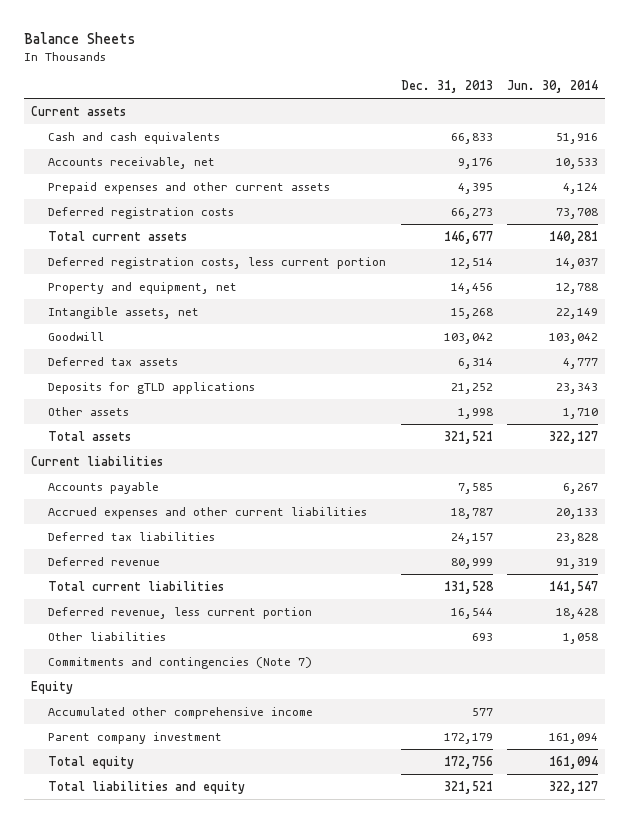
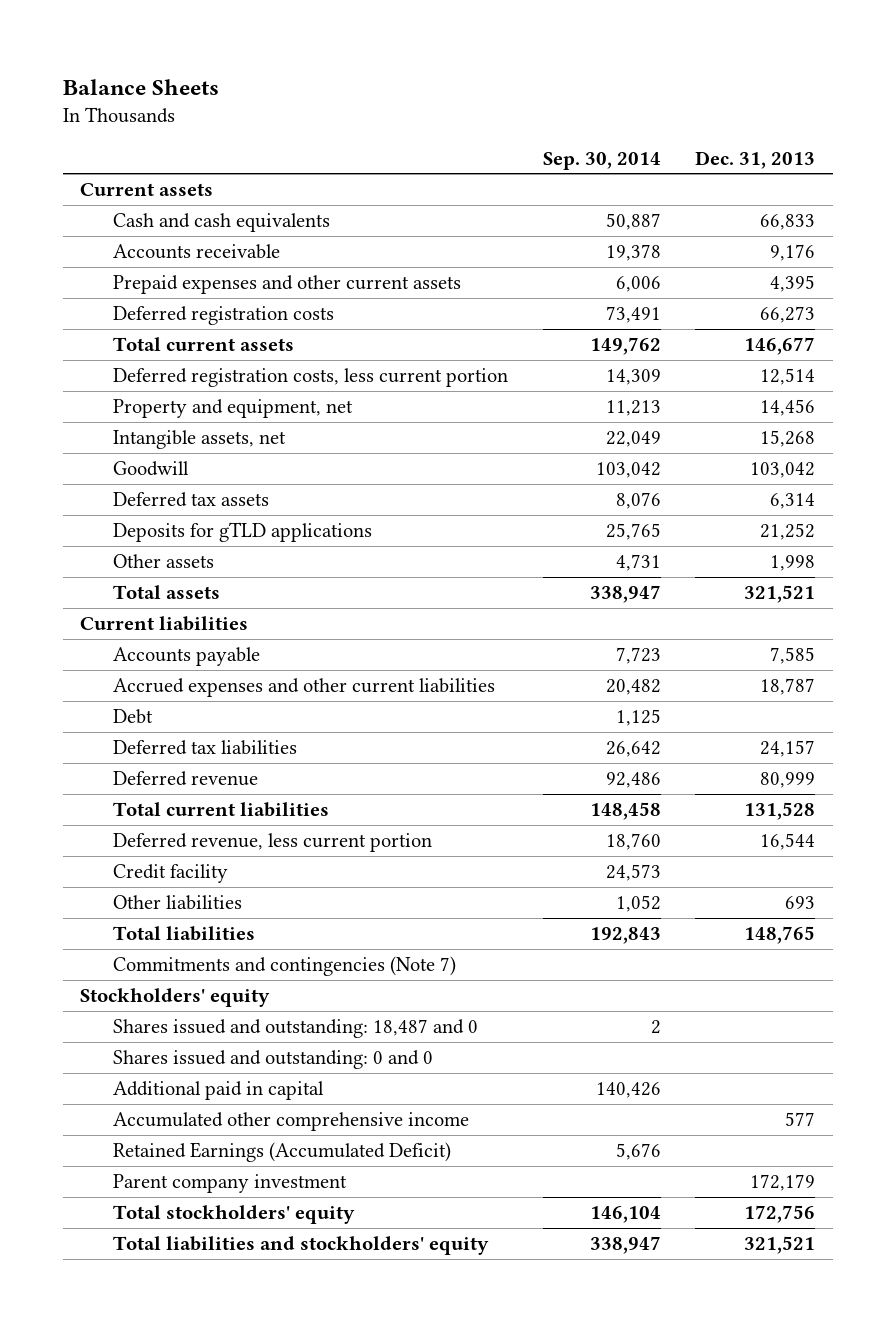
- | Dec. 31, 2013 | Jun. 30, 2014
+ | Sep. 30, 2014 | Dec. 31, 2013
- Accounts receivable, net | 9,176 | 10,533
+ Accounts receivable | 19,378 | 9,176
+ Debt | 1,125 |
+ Credit facility | 24,573 |
+ Total liabilities | 192,843 | 148,765
- Equity
+ Stockholders' equity
+ Shares issued and outstanding: 18,487 and 0 | 2 |
+ Shares issued and outstanding: 0 and 0
+ Additional paid in capital | 140,426 |
+ Retained Earnings (Accumulated Deficit) | 5,676 |
- Total equity | 172,756 | 161,094
- Total liabilities and equity | 321,521 | 322,127
+ Total stockholders' equity | 146,104 | 172,756
+ Total liabilities and stockholders' equity | 338,947 | 321,521

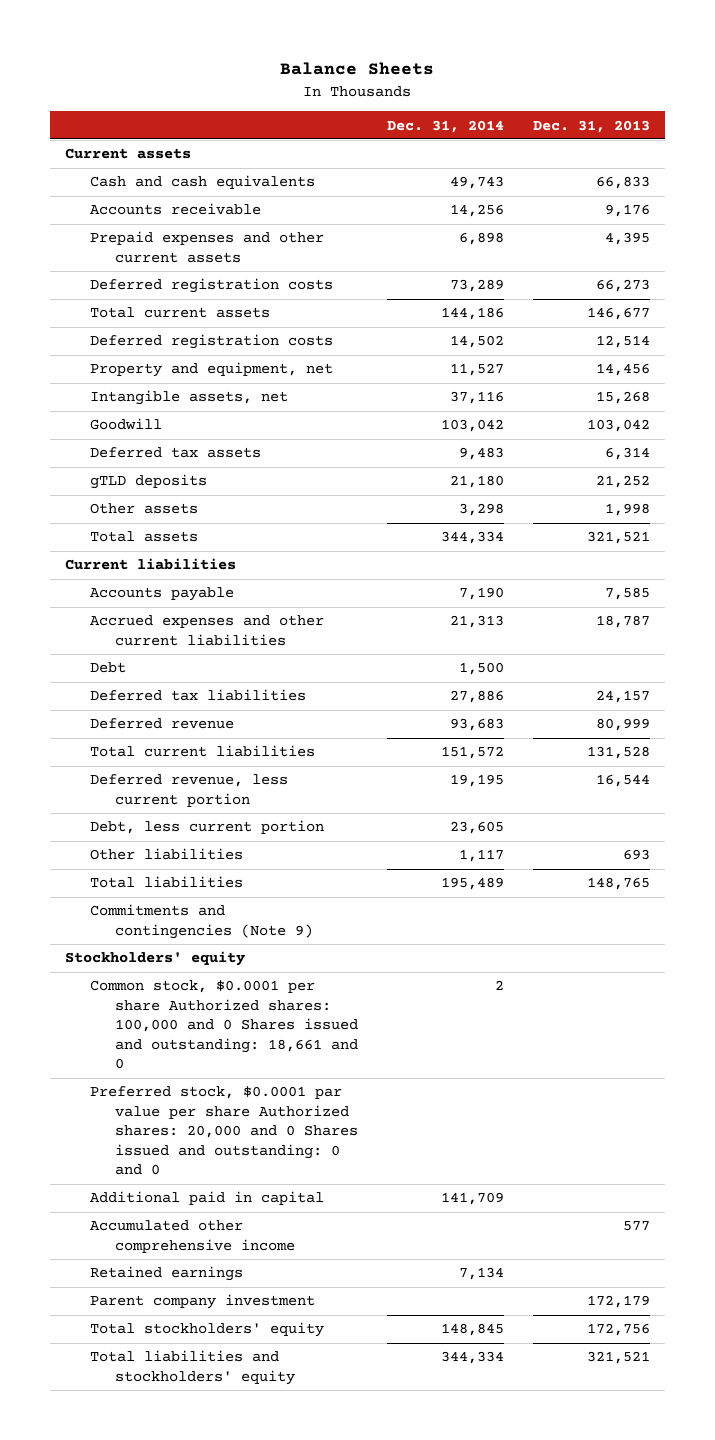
- | Sep. 30, 2014 | Dec. 31, 2013
+ | Dec. 31, 2014 | Dec. 31, 2013
- Deferred registration costs, less current portion | 14,309 | 12,514
+ Deferred registration costs | 14,502 | 12,514
- Deposits for gTLD applications | 25,765 | 21,252
+ gTLD deposits | 21,180 | 21,252
- Credit facility | 24,573 |
+ Debt, less current portion | 23,605 |
- Commitments and contingencies (Note 7)
+ Commitments and contingencies (Note 9)
- Shares issued and outstanding: 18,487 and 0 | 2 |
- Shares issued and outstanding: 0 and 0
+ Common stock, $0.0001 per share Authorized shares: 100,000 and 0 Shares issued and outstanding: 18,661 and 0 | 2 |
+ Preferred stock, $0.0001 par value per share Authorized shares: 20,000 and 0 Shares issued and outstanding: 0 and 0
- Retained Earnings (Accumulated Deficit) | 5,676 |
+ Retained earnings | 7,134 |

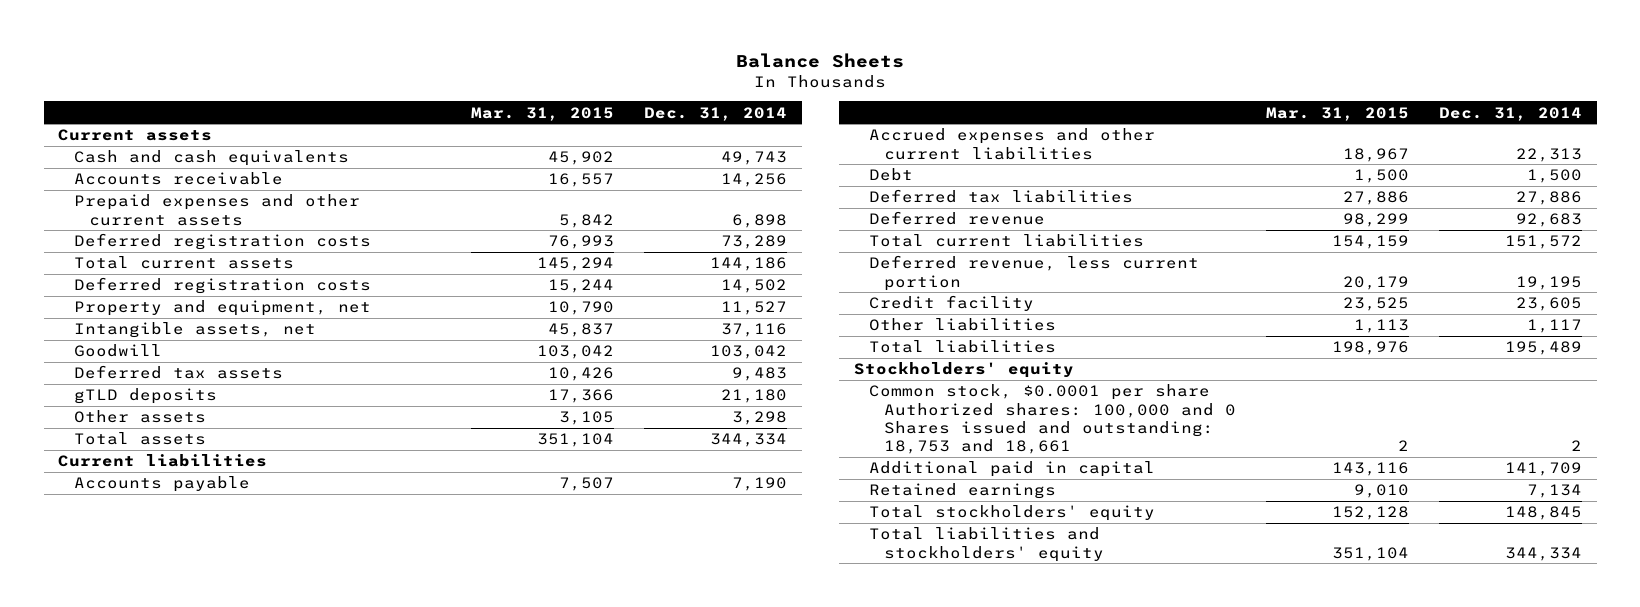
- | Dec. 31, 2014 | Dec. 31, 2013
+ | Mar. 31, 2015 | Dec. 31, 2014
- Accrued expenses and other current liabilities | 21,313 | 18,787
+ Accrued expenses and other current liabilities | 18,967 | 22,313
- Deferred revenue | 93,683 | 80,999
+ Deferred revenue | 98,299 | 92,683
- Debt, less current portion | 23,605 |
+ Credit facility | 23,525 | 23,605
- Commitments and contingencies (Note 9)
- Common stock, $0.0001 per share Authorized shares: 100,000 and 0 Shares issued and outstanding: 18,661 and 0 | 2 |
- Preferred stock, $0.0001 par value per share Authorized shares: 20,000 and 0 Shares issued and outstanding: 0 and 0
+ Common stock, $0.0001 per share Authorized shares: 100,000 and 0 Shares issued and outstanding: 18,753 and 18,661 | 2 | 2
- Accumulated other comprehensive income | | 577
- Parent company investment | | 172,179

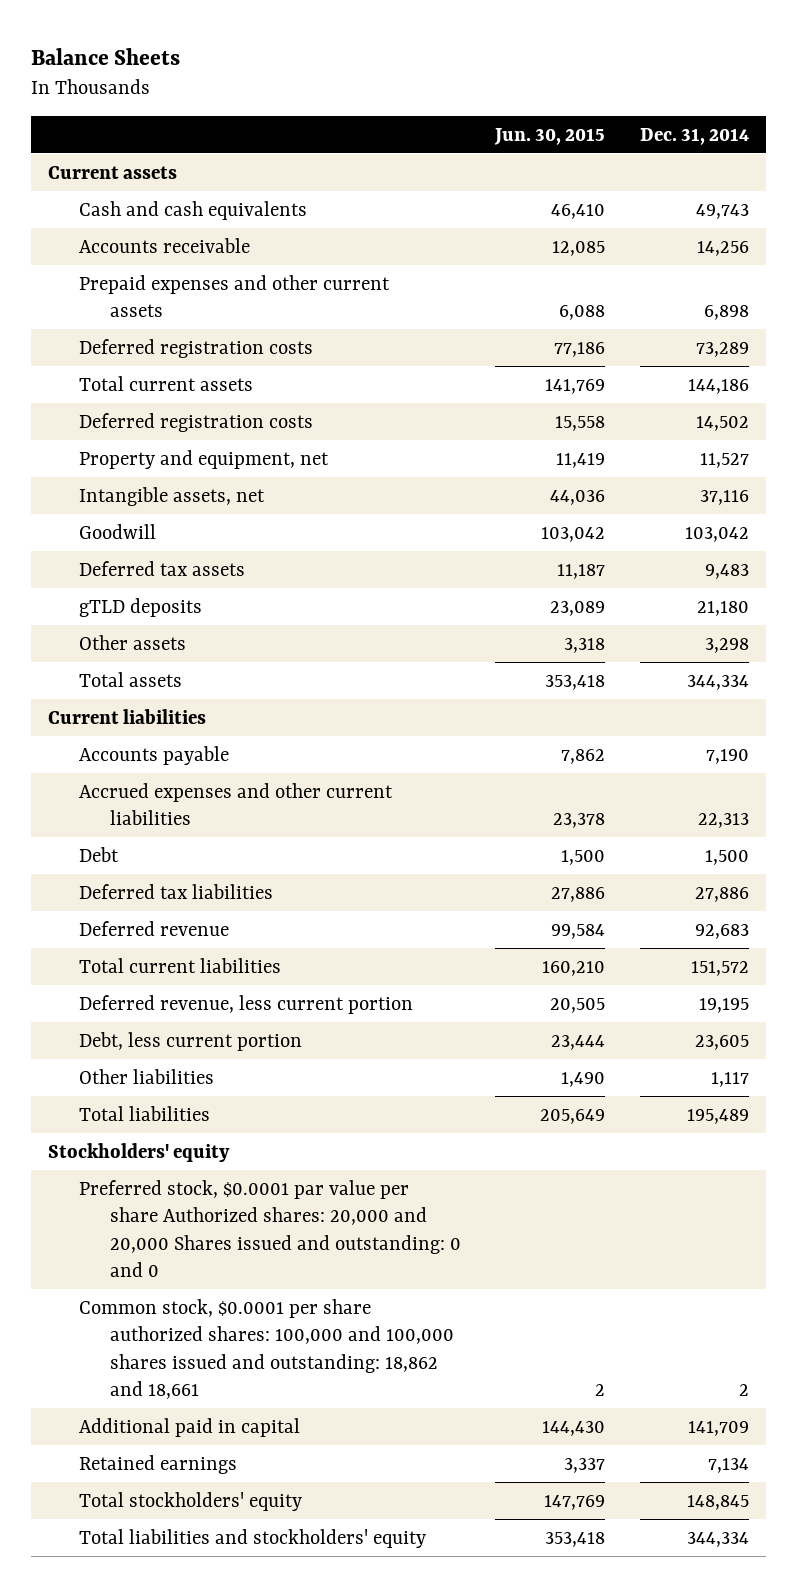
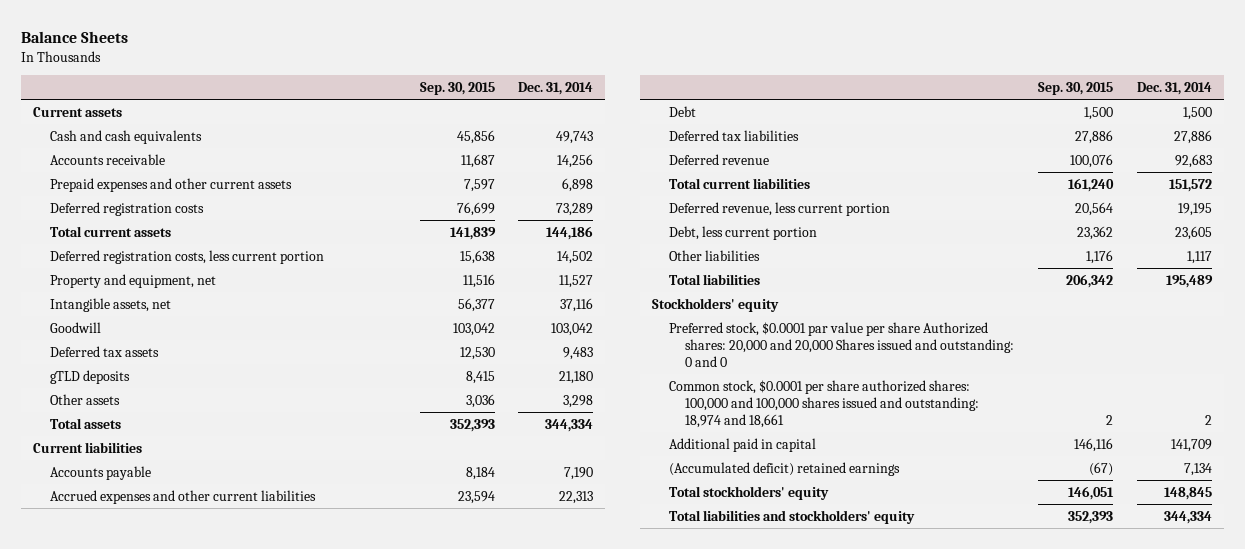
- | Jun. 30, 2015 | Dec. 31, 2014
+ | Sep. 30, 2015 | Dec. 31, 2014
- Deferred registration costs | 15,558 | 14,502
+ Deferred registration costs, less current portion | 15,638 | 14,502
- Common stock, $0.0001 per share authorized shares: 100,000 and 100,000 shares issued and outstanding: 18,862 and 18,661 | 2 | 2
+ Common stock, $0.0001 per share authorized shares: 100,000 and 100,000 shares issued and outstanding: 18,974 and 18,661 | 2 | 2
- Retained earnings | 3,337 | 7,134
+ (Accumulated deficit) retained earnings | (67) | 7,134

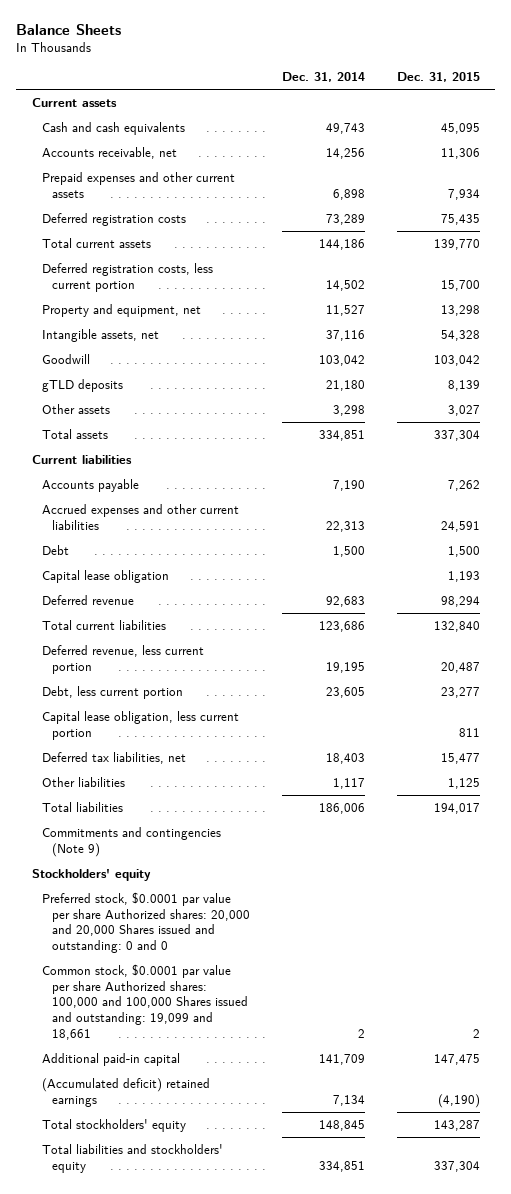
- | Sep. 30, 2015 | Dec. 31, 2014
+ | Dec. 31, 2014 | Dec. 31, 2015
- Accounts receivable | 11,687 | 14,256
+ Accounts receivable, net | 14,256 | 11,306
- Deferred tax assets | 12,530 | 9,483
- Total assets | 352,393 | 344,334
+ Total assets | 334,851 | 337,304
- Deferred tax liabilities | 27,886 | 27,886
+ Capital lease obligation | | 1,193
- Total current liabilities | 161,240 | 151,572
+ Total current liabilities | 123,686 | 132,840
+ Capital lease obligation, less current portion | | 811
+ Deferred tax liabilities, net | 18,403 | 15,477
- Total liabilities | 206,342 | 195,489
+ Total liabilities | 186,006 | 194,017
+ Commitments and contingencies (Note 9)
- Common stock, $0.0001 per share authorized shares: 100,000 and 100,000 shares issued and outstanding: 18,974 and 18,661 | 2 | 2
- Additional paid in capital | 146,116 | 141,709
+ Common stock, $0.0001 par value per share Authorized shares: 100,000 and 100,000 Shares issued and outstanding: 19,099 and 18,661 | 2 | 2
+ Additional paid-in capital | 141,709 | 147,475
- Total liabilities and stockholders' equity | 352,393 | 344,334
+ Total liabilities and stockholders' equity | 334,851 | 337,304

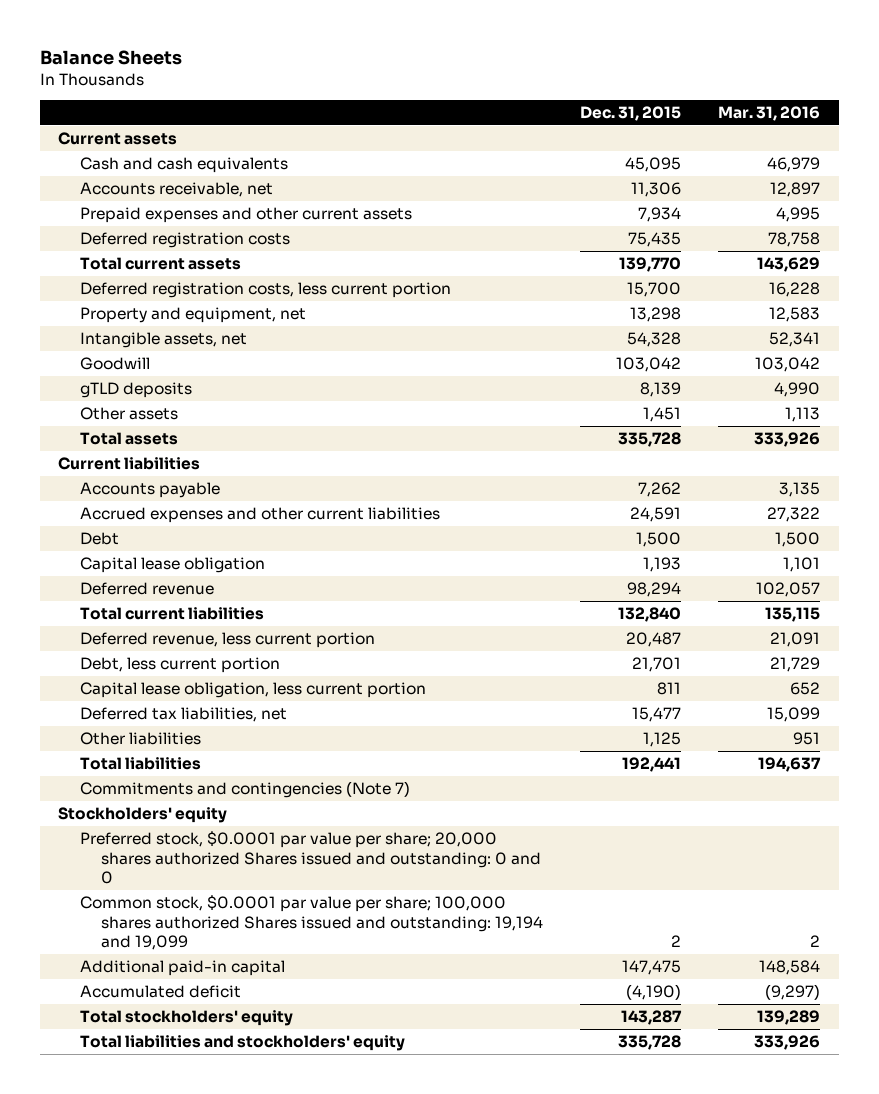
- | Dec. 31, 2014 | Dec. 31, 2015
+ | Dec. 31, 2015 | Mar. 31, 2016
- Other assets | 3,298 | 3,027
- Total assets | 334,851 | 337,304
+ Other assets | 1,451 | 1,113
+ Total assets | 335,728 | 333,926
- Debt, less current portion | 23,605 | 23,277
+ Debt, less current portion | 21,701 | 21,729
- Total liabilities | 186,006 | 194,017
- Commitments and contingencies (Note 9)
+ Total liabilities | 192,441 | 194,637
+ Commitments and contingencies (Note 7)
- Preferred stock, $0.0001 par value per share Authorized shares: 20,000 and 20,000 Shares issued and outstanding: 0 and 0
- Common stock, $0.0001 par value per share Authorized shares: 100,000 and 100,000 Shares issued and outstanding: 19,099 and 18,661 | 2 | 2
+ Preferred stock, $0.0001 par value per share; 20,000 shares authorized Shares issued and outstanding: 0 and 0
+ Common stock, $0.0001 par value per share; 100,000 shares authorized Shares issued and outstanding: 19,194 and 19,099 | 2 | 2
- (Accumulated deficit) retained earnings | 7,134 | (4,190)
+ Accumulated deficit | (4,190) | (9,297)
- Total liabilities and stockholders' equity | 334,851 | 337,304
+ Total liabilities and stockholders' equity | 335,728 | 333,926

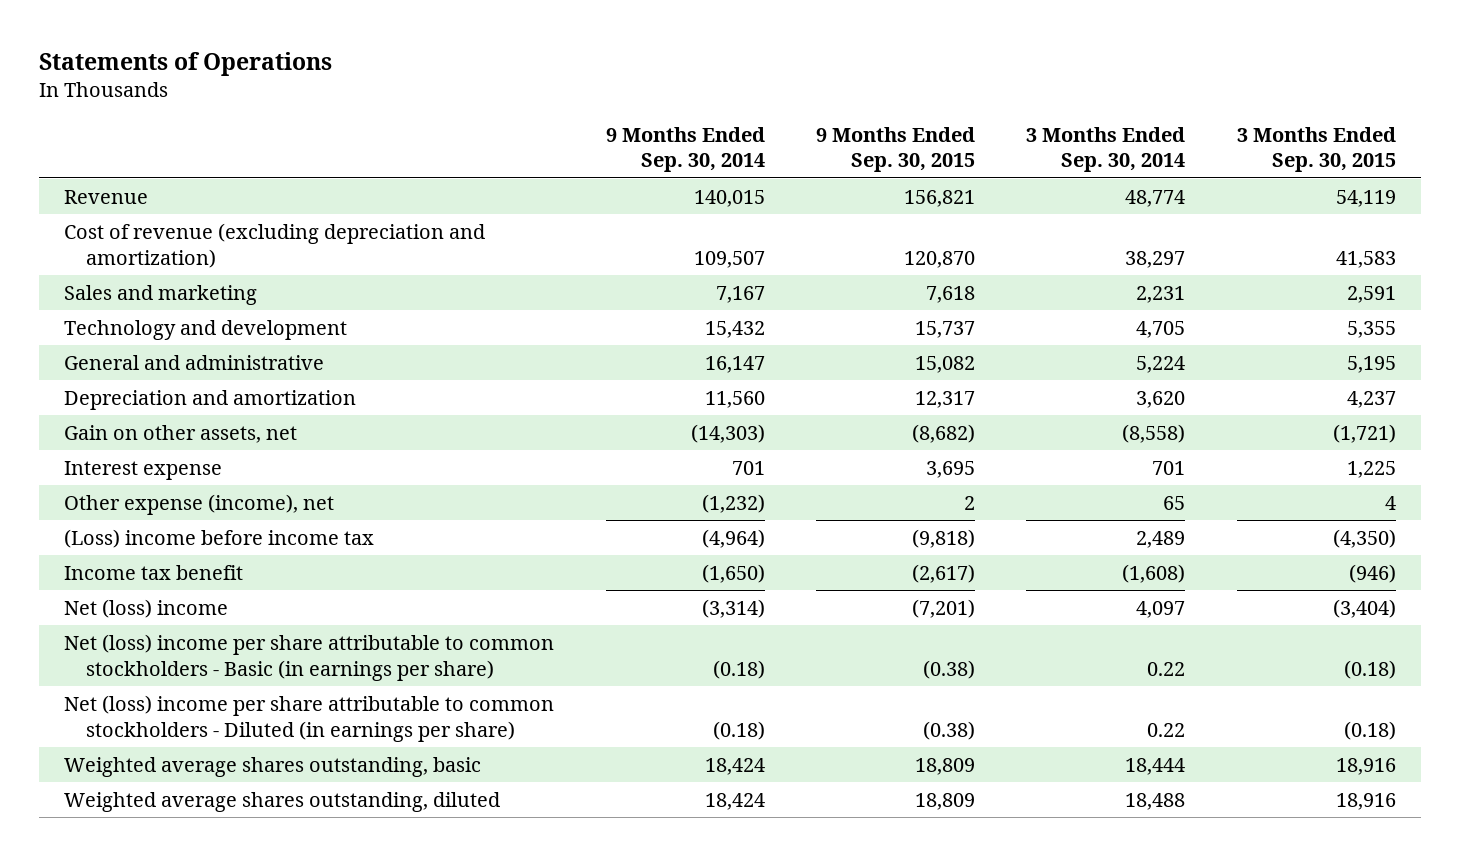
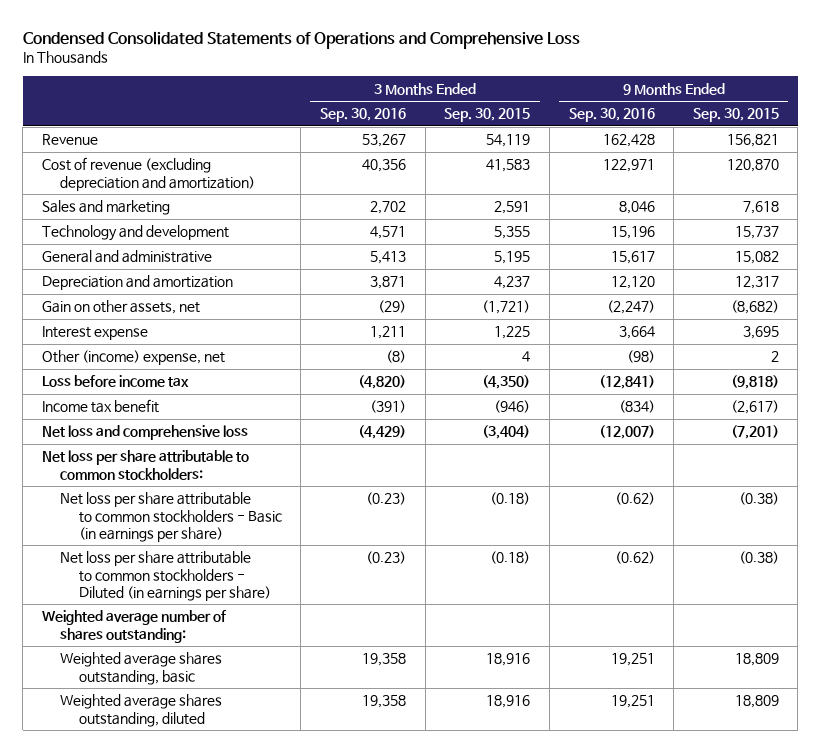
- Statements of Operations
+ Condensed Consolidated Statements of Operations and Comprehensive Loss
- | 9 Months Ended Sep. 30, 2014 | 9 Months Ended Sep. 30, 2015 | 3 Months Ended Sep. 30, 2014 | 3 Months Ended Sep. 30, 2015
+ | 3 Months Ended Sep. 30, 2016 | 3 Months Ended Sep. 30, 2015 | 9 Months Ended Sep. 30, 2016 | 9 Months Ended Sep. 30, 2015
- Other expense (income), net | (1,232) | 2 | 65 | 4
- (Loss) income before income tax | (4,964) | (9,818) | 2,489 | (4,350)
+ Other (income) expense, net | (8) | 4 | (98) | 2
+ Loss before income tax | (4,820) | (4,350) | (12,841) | (9,818)
- Net (loss) income | (3,314) | (7,201) | 4,097 | (3,404)
- Net (loss) income per share attributable to common stockholders - Basic (in earnings per share) | (0.18) | (0.38) | 0.22 | (0.18)
- Net (loss) income per share attributable to common stockholders - Diluted (in earnings per share) | (0.18) | (0.38) | 0.22 | (0.18)
+ Net loss and comprehensive loss | (4,429) | (3,404) | (12,007) | (7,201)
+ Net loss per share attributable to common stockholders:
+ Net loss per share attributable to common stockholders - Basic (in earnings per share) | (0.23) | (0.18) | (0.62) | (0.38)
+ Net loss per share attributable to common stockholders - Diluted (in earnings per share) | (0.23) | (0.18) | (0.62) | (0.38)
+ Weighted average number of shares outstanding:

